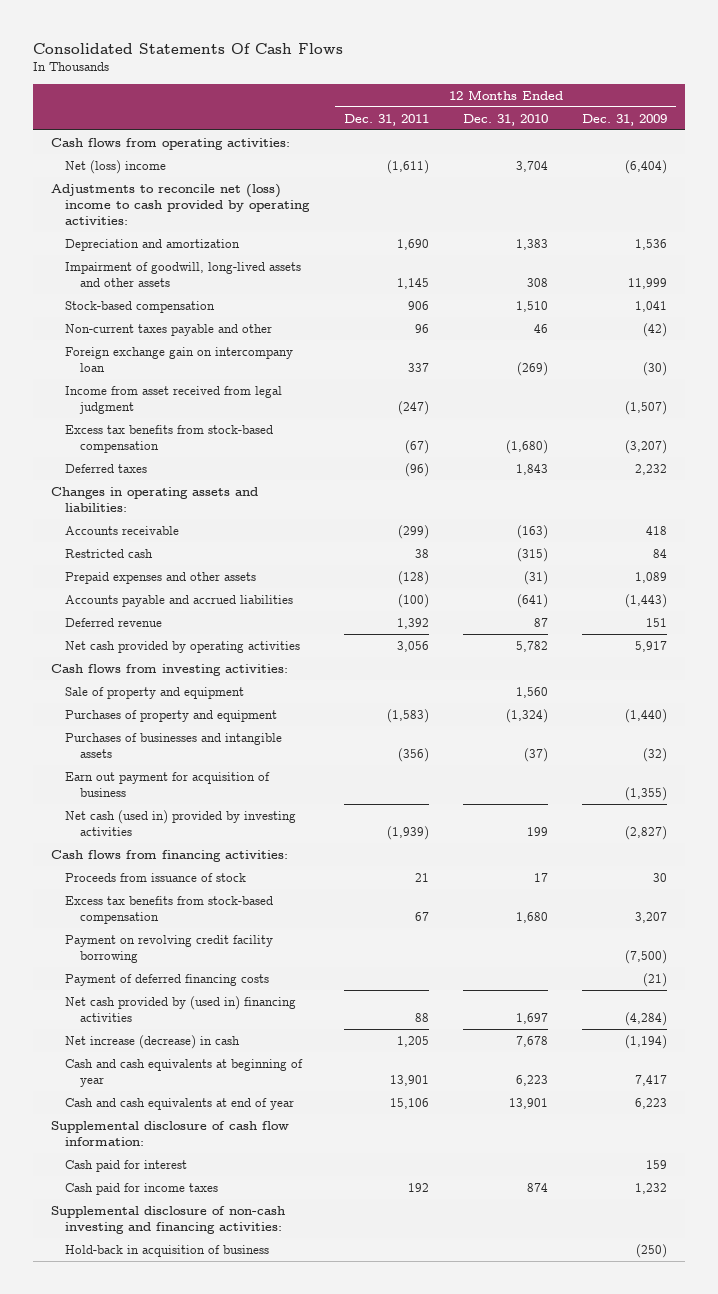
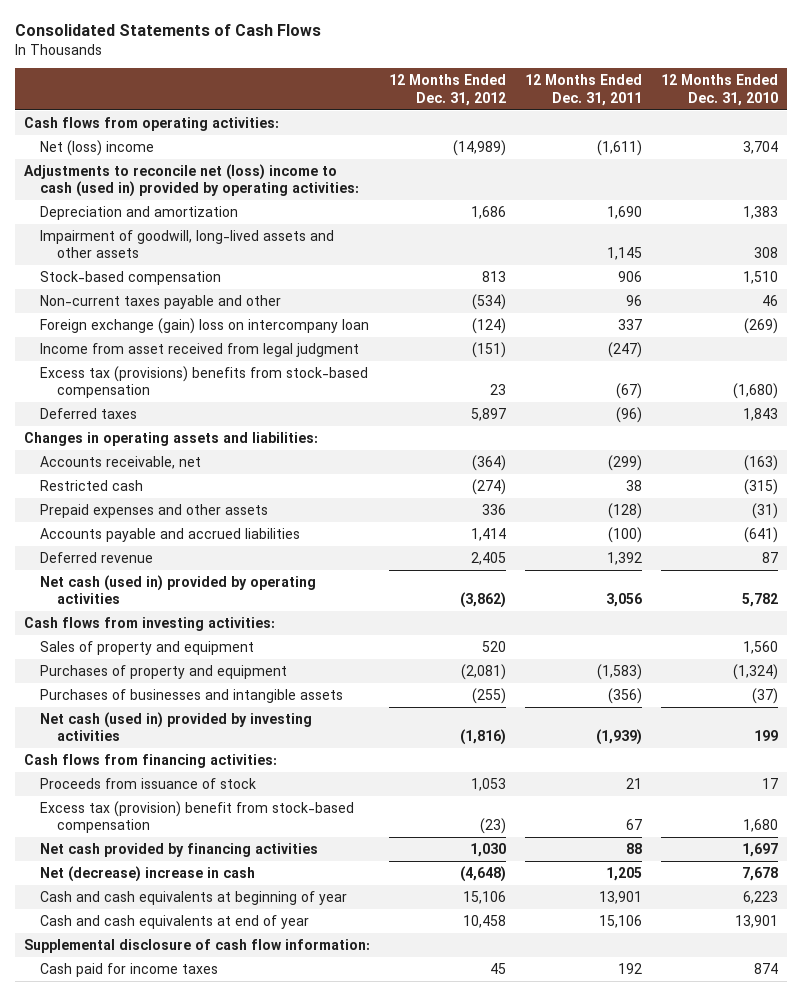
- Consolidated Statements Of Cash Flows
+ Consolidated Statements of Cash Flows
- | 12 Months Ended Dec. 31, 2011 | 12 Months Ended Dec. 31, 2010 | 12 Months Ended Dec. 31, 2009
+ | 12 Months Ended Dec. 31, 2012 | 12 Months Ended Dec. 31, 2011 | 12 Months Ended Dec. 31, 2010
- Adjustments to reconcile net (loss) income to cash provided by operating activities:
+ Adjustments to reconcile net (loss) income to cash (used in) provided by operating activities:
- Foreign exchange gain on intercompany loan | 337 | (269) | (30)
+ Foreign exchange (gain) loss on intercompany loan | (124) | 337 | (269)
- Excess tax benefits from stock-based compensation | (67) | (1,680) | (3,207)
+ Excess tax (provisions) benefits from stock-based compensation | 23 | (67) | (1,680)
- Accounts receivable | (299) | (163) | 418
+ Accounts receivable, net | (364) | (299) | (163)
- Net cash provided by operating activities | 3,056 | 5,782 | 5,917
+ Net cash (used in) provided by operating activities | (3,862) | 3,056 | 5,782
- Sale of property and equipment | | 1,560 |
+ Sales of property and equipment | 520 | | 1,560
- Earn out payment for acquisition of business | | | (1,355)
- Excess tax benefits from stock-based compensation | 67 | 1,680 | 3,207
- Payment on revolving credit facility borrowing | | | (7,500)
- Payment of deferred financing costs | | | (21)
- Net cash provided by (used in) financing activities | 88 | 1,697 | (4,284)
- Net increase (decrease) in cash | 1,205 | 7,678 | (1,194)
+ Excess tax (provision) benefit from stock-based compensation | (23) | 67 | 1,680
+ Net cash provided by financing activities | 1,030 | 88 | 1,697
+ Net (decrease) increase in cash | (4,648) | 1,205 | 7,678
- Cash paid for interest | | | 159
- Supplemental disclosure of non-cash investing and financing activities:
- Hold-back in acquisition of business | | | (250)

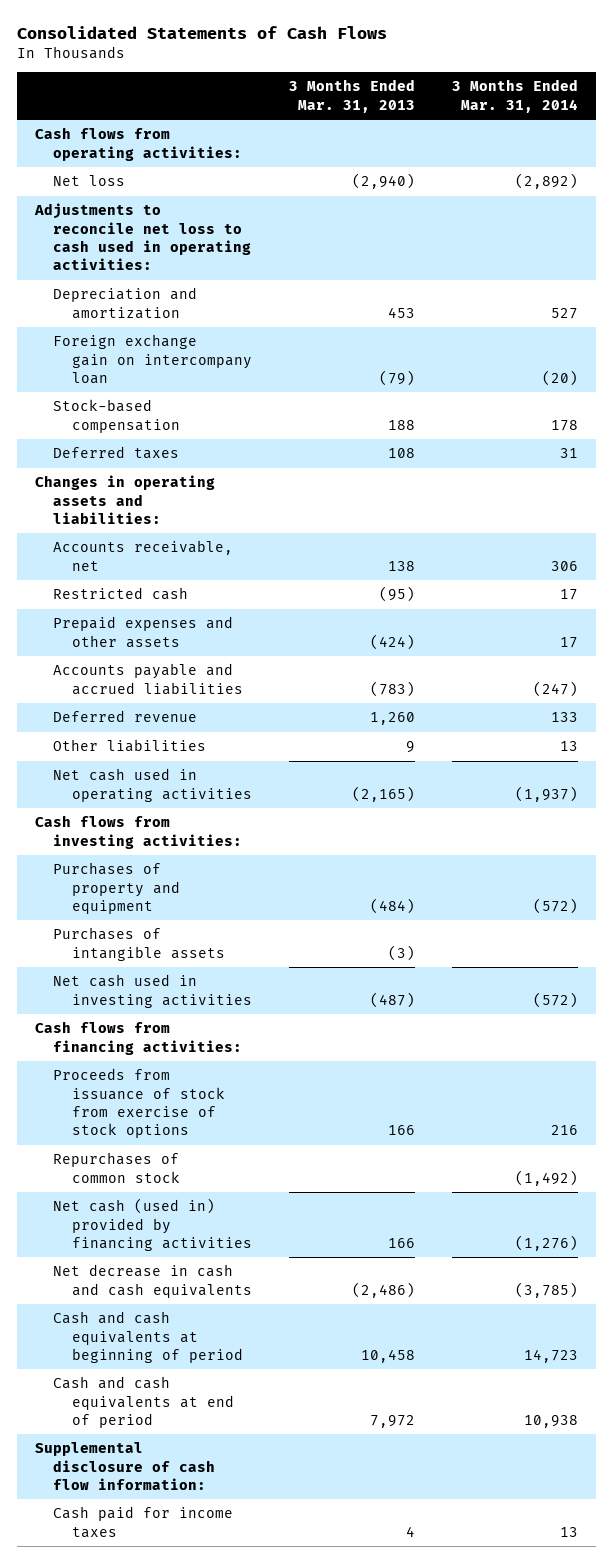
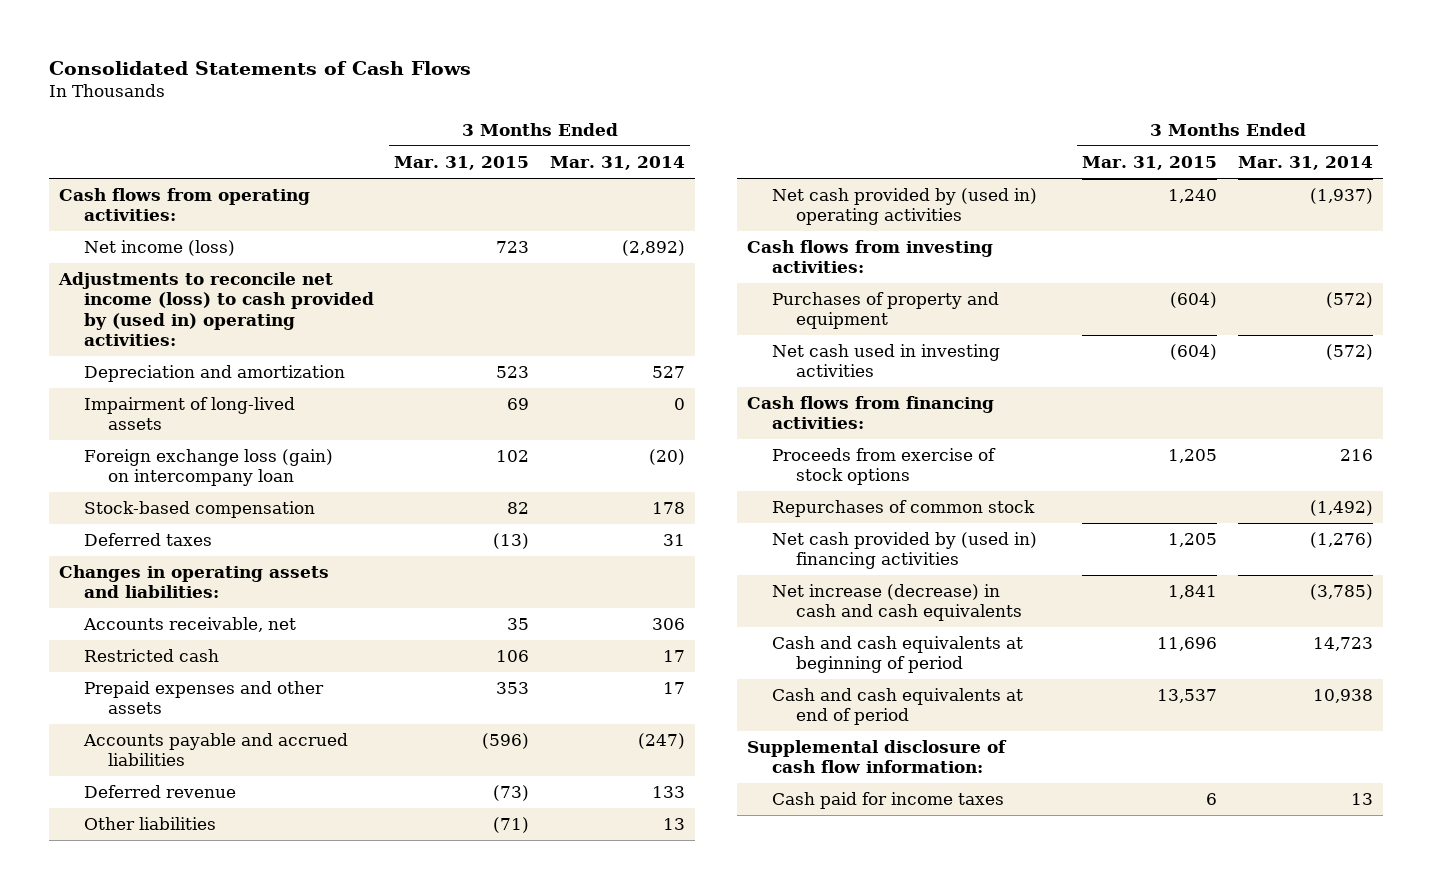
- | 3 Months Ended Mar. 31, 2013 | 3 Months Ended Mar. 31, 2014
+ | 3 Months Ended Mar. 31, 2015 | 3 Months Ended Mar. 31, 2014
- Net loss | (2,940) | (2,892)
- Adjustments to reconcile net loss to cash used in operating activities:
+ Net income (loss) | 723 | (2,892)
+ Adjustments to reconcile net income (loss) to cash provided by (used in) operating activities:
- Foreign exchange gain on intercompany loan | (79) | (20)
+ Impairment of long-lived assets | 69 | 0
+ Foreign exchange loss (gain) on intercompany loan | 102 | (20)
- Net cash used in operating activities | (2,165) | (1,937)
+ Net cash provided by (used in) operating activities | 1,240 | (1,937)
- Purchases of intangible assets | (3) |
- Proceeds from issuance of stock from exercise of stock options | 166 | 216
+ Proceeds from exercise of stock options | 1,205 | 216
- Net cash (used in) provided by financing activities | 166 | (1,276)
- Net decrease in cash and cash equivalents | (2,486) | (3,785)
+ Net cash provided by (used in) financing activities | 1,205 | (1,276)
+ Net increase (decrease) in cash and cash equivalents | 1,841 | (3,785)

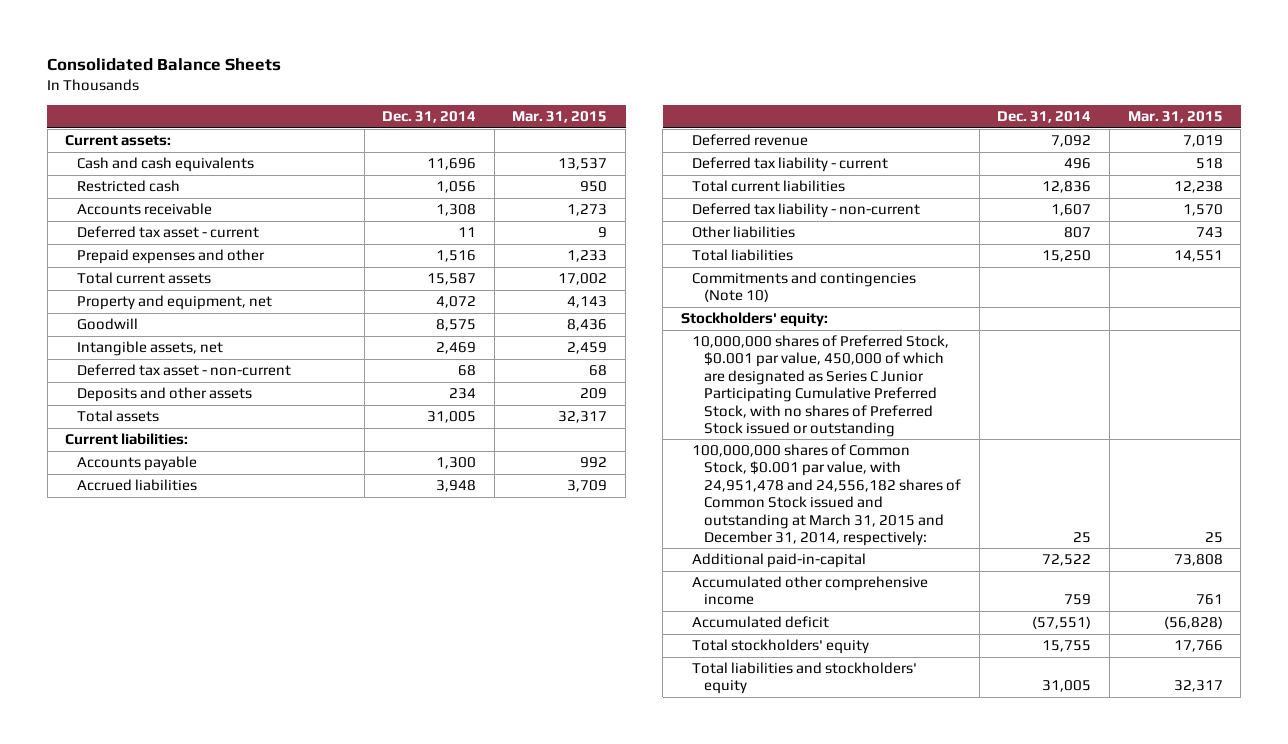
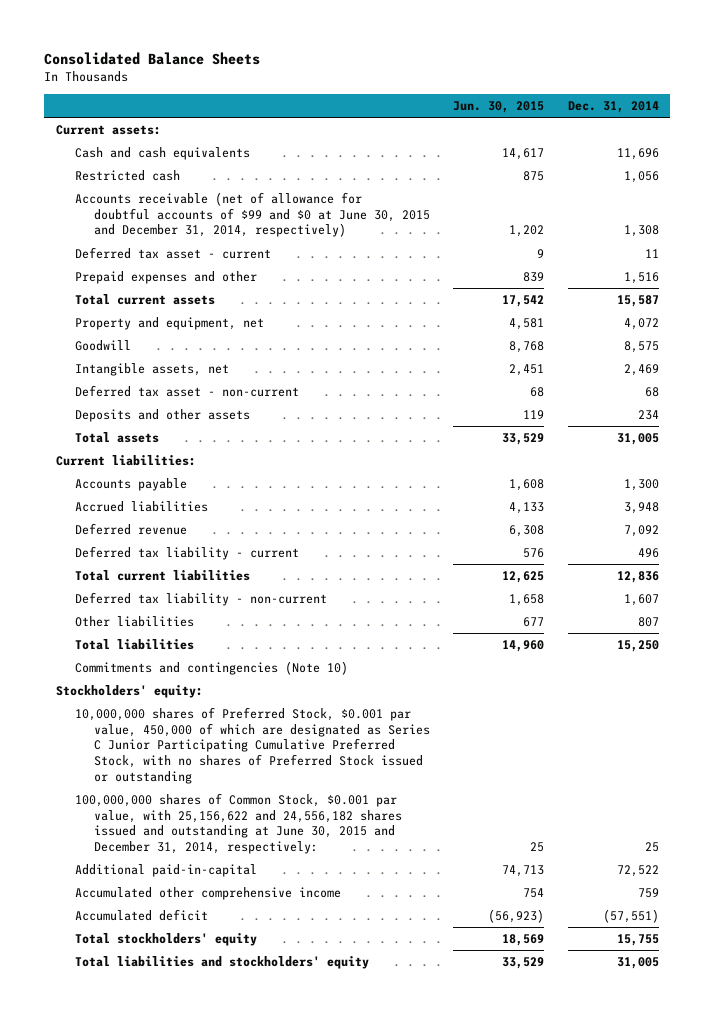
- | Dec. 31, 2014 | Mar. 31, 2015
+ | Jun. 30, 2015 | Dec. 31, 2014
- Accounts receivable | 1,308 | 1,273
+ Accounts receivable (net of allowance for doubtful accounts of $99 and $0 at June 30, 2015 and December 31, 2014, respectively) | 1,202 | 1,308
- 100,000,000 shares of Common Stock, $0.001 par value, with 24,951,478 and 24,556,182 shares of Common Stock issued and outstanding at March 31, 2015 and December 31, 2014, respectively: | 25 | 25
+ 100,000,000 shares of Common Stock, $0.001 par value, with 25,156,622 and 24,556,182 shares issued and outstanding at June 30, 2015 and December 31, 2014, respectively: | 25 | 25

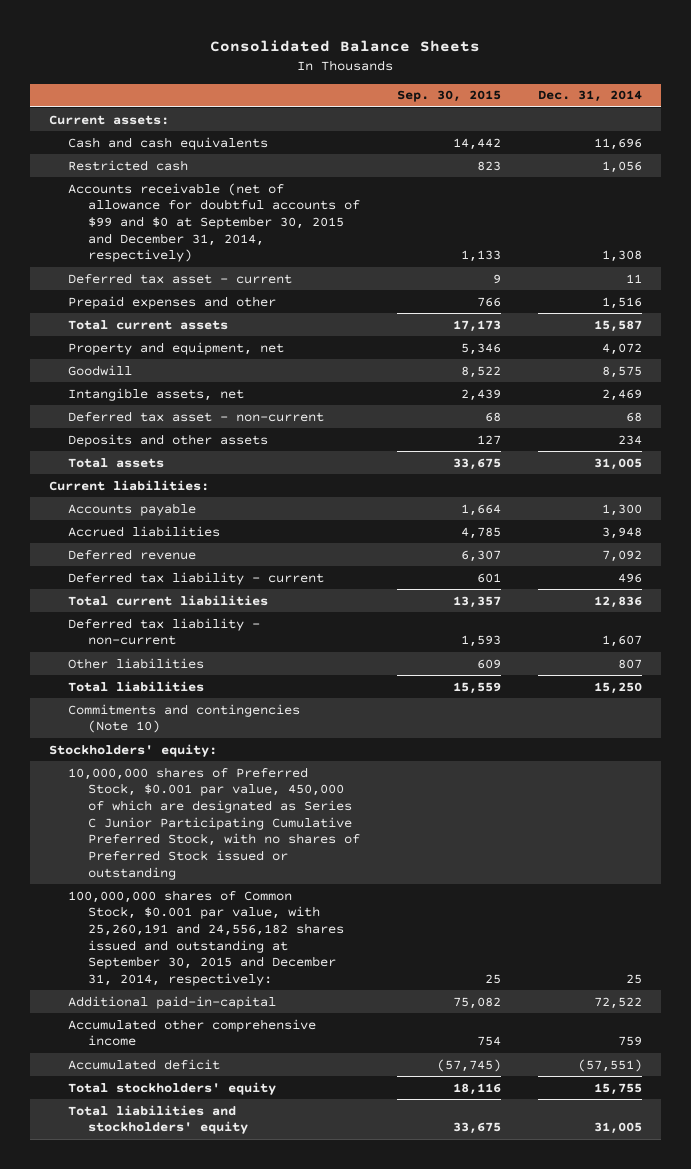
- | Jun. 30, 2015 | Dec. 31, 2014
+ | Sep. 30, 2015 | Dec. 31, 2014
- Accounts receivable (net of allowance for doubtful accounts of $99 and $0 at June 30, 2015 and December 31, 2014, respectively) | 1,202 | 1,308
+ Accounts receivable (net of allowance for doubtful accounts of $99 and $0 at September 30, 2015 and December 31, 2014, respectively) | 1,133 | 1,308
- 100,000,000 shares of Common Stock, $0.001 par value, with 25,156,622 and 24,556,182 shares issued and outstanding at June 30, 2015 and December 31, 2014, respectively: | 25 | 25
+ 100,000,000 shares of Common Stock, $0.001 par value, with 25,260,191 and 24,556,182 shares issued and outstanding at September 30, 2015 and December 31, 2014, respectively: | 25 | 25

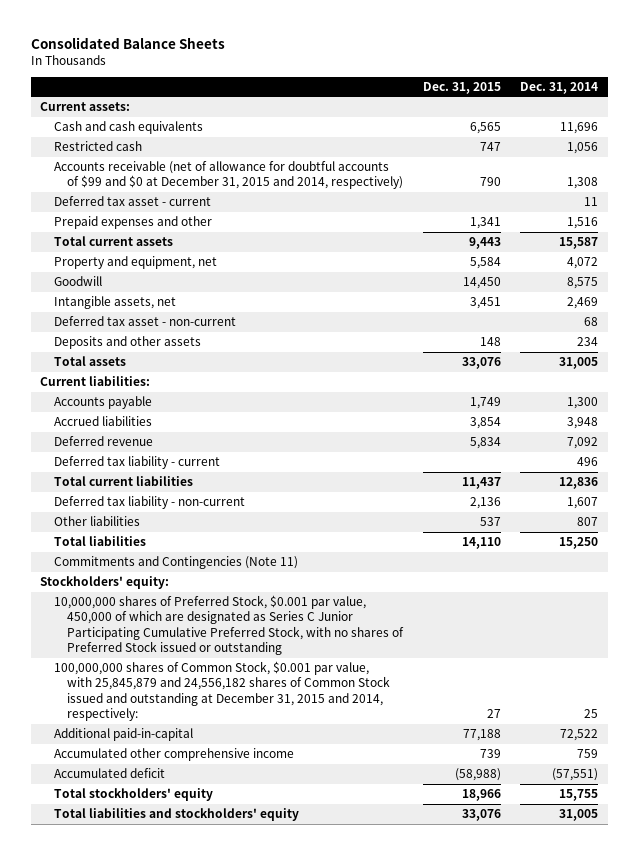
- | Sep. 30, 2015 | Dec. 31, 2014
+ | Dec. 31, 2015 | Dec. 31, 2014
- Accounts receivable (net of allowance for doubtful accounts of $99 and $0 at September 30, 2015 and December 31, 2014, respectively) | 1,133 | 1,308
+ Accounts receivable (net of allowance for doubtful accounts of $99 and $0 at December 31, 2015 and 2014, respectively) | 790 | 1,308
- Commitments and contingencies (Note 10)
+ Commitments and Contingencies (Note 11)
- 100,000,000 shares of Common Stock, $0.001 par value, with 25,260,191 and 24,556,182 shares issued and outstanding at September 30, 2015 and December 31, 2014, respectively: | 25 | 25
+ 100,000,000 shares of Common Stock, $0.001 par value, with 25,845,879 and 24,556,182 shares of Common Stock issued and outstanding at December 31, 2015 and 2014, respectively: | 27 | 25

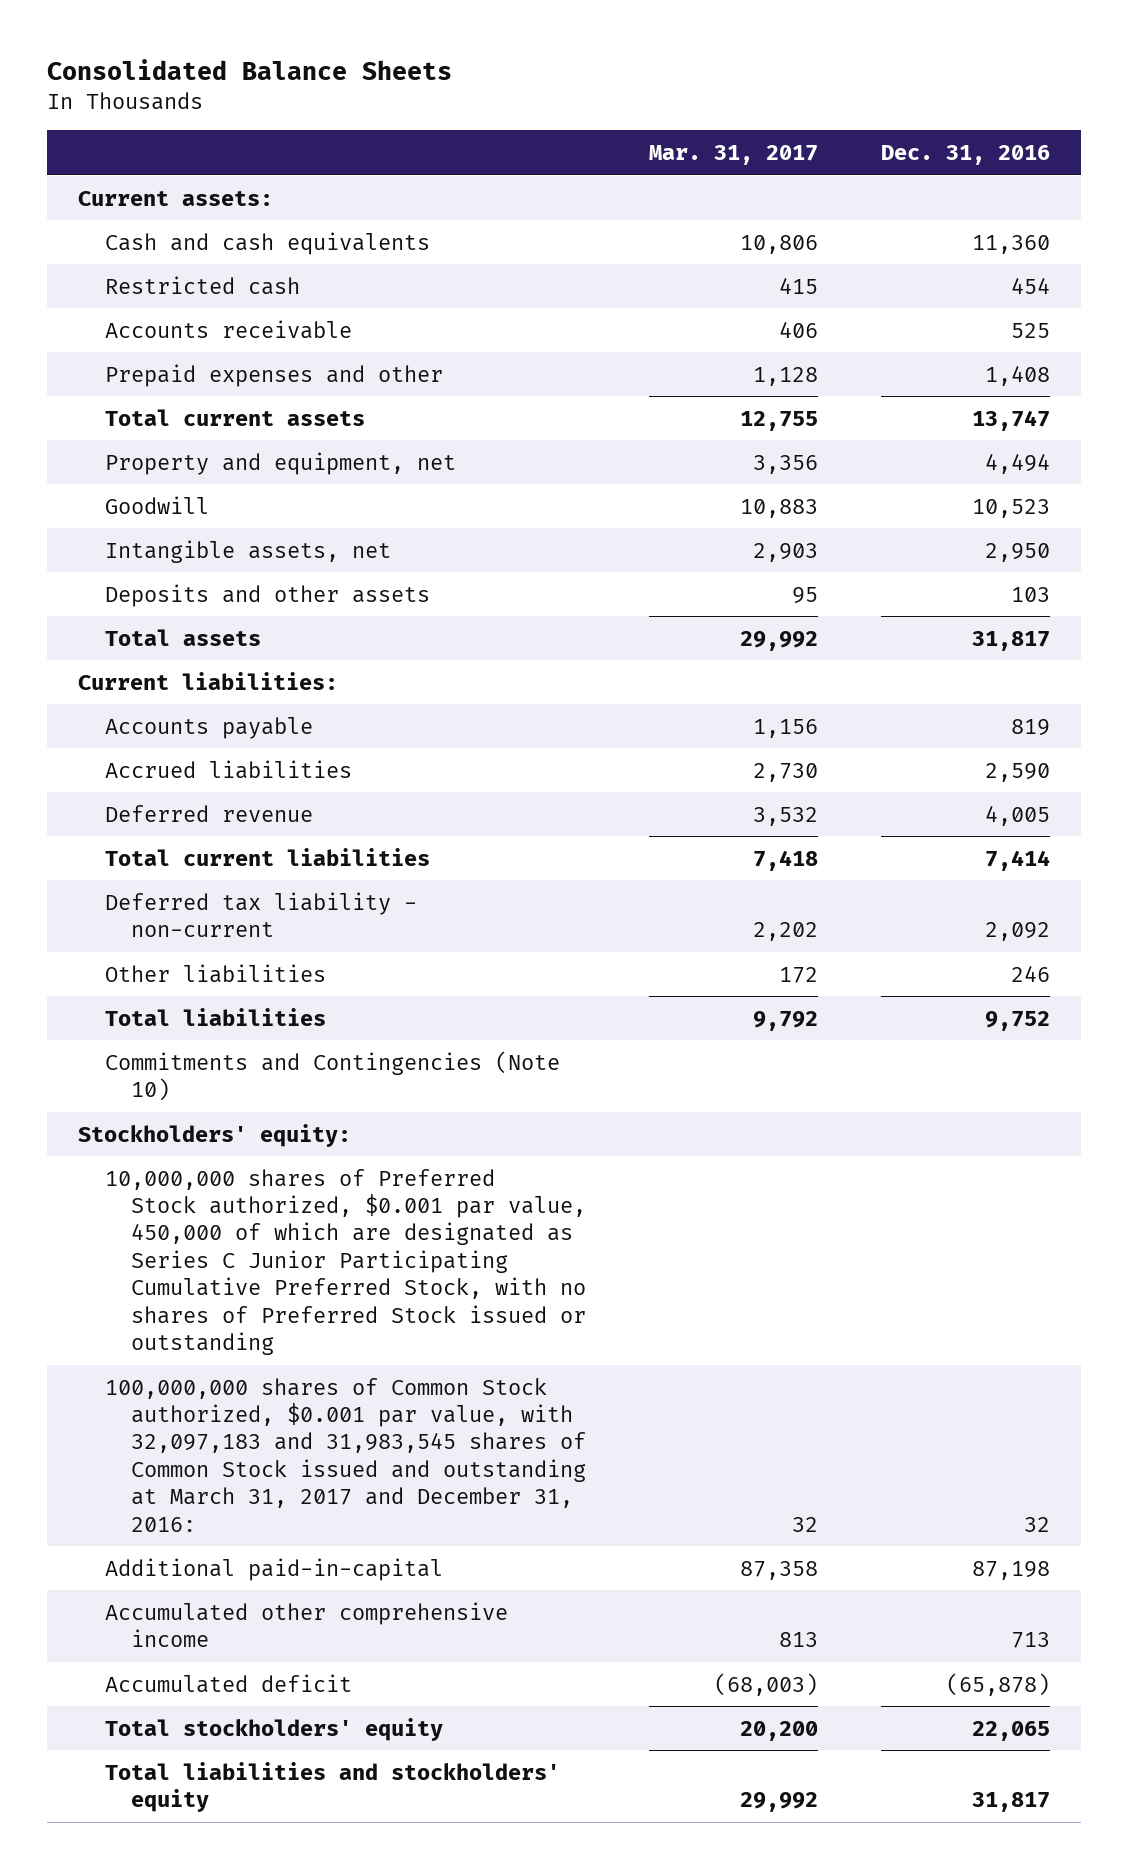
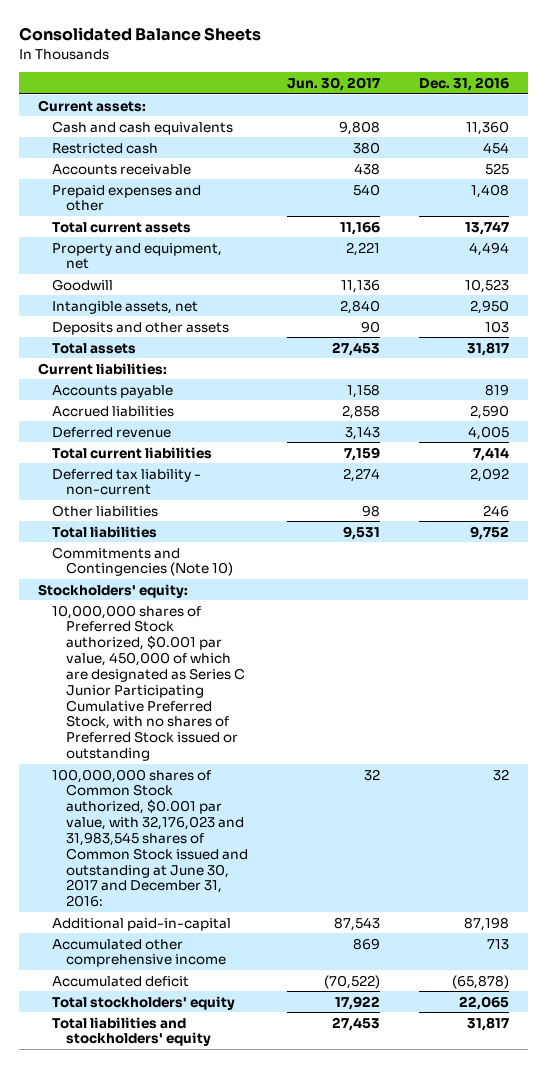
- | Mar. 31, 2017 | Dec. 31, 2016
+ | Jun. 30, 2017 | Dec. 31, 2016
- 100,000,000 shares of Common Stock authorized, $0.001 par value, with 32,097,183 and 31,983,545 shares of Common Stock issued and outstanding at March 31, 2017 and December 31, 2016: | 32 | 32
+ 100,000,000 shares of Common Stock authorized, $0.001 par value, with 32,176,023 and 31,983,545 shares of Common Stock issued and outstanding at June 30, 2017 and December 31, 2016: | 32 | 32

